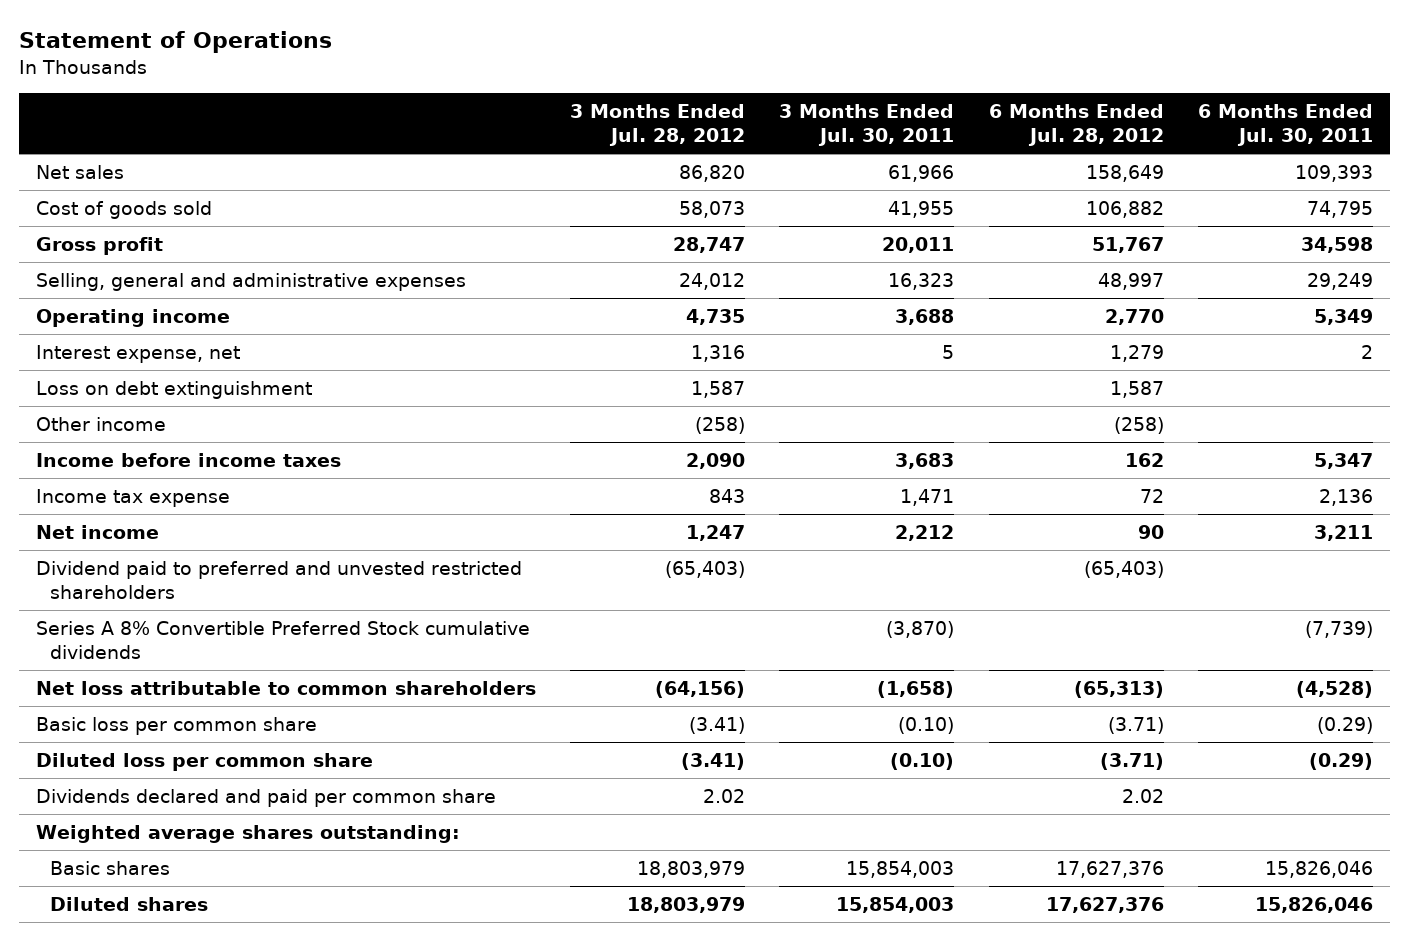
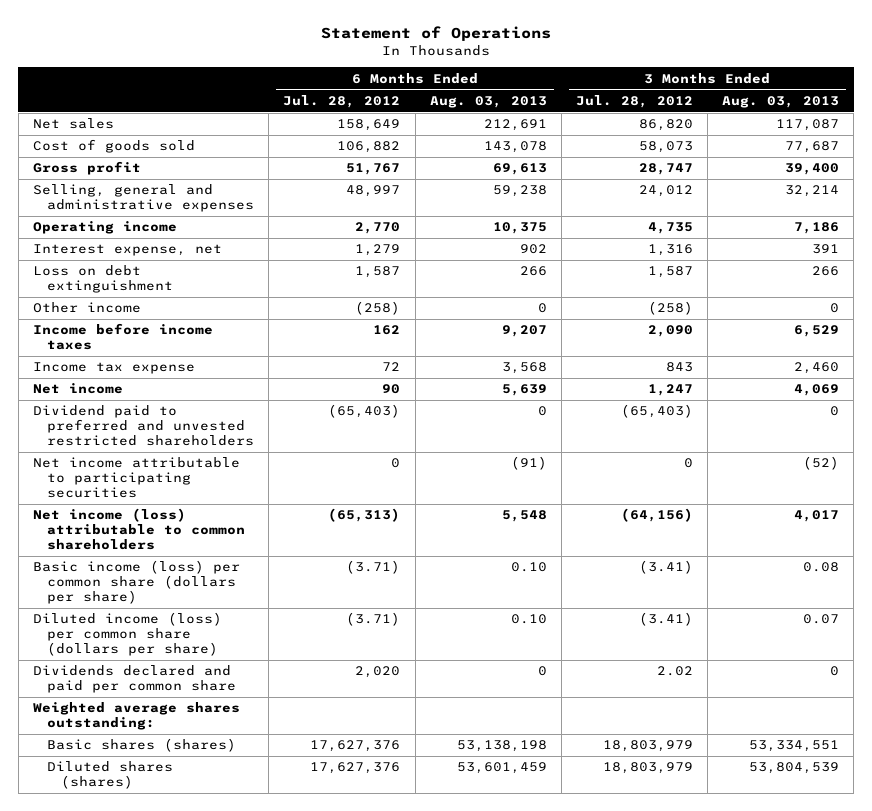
- | 3 Months Ended Jul. 28, 2012 | 3 Months Ended Jul. 30, 2011 | 6 Months Ended Jul. 28, 2012 | 6 Months Ended Jul. 30, 2011
+ | 6 Months Ended Jul. 28, 2012 | 6 Months Ended Aug. 03, 2013 | 3 Months Ended Jul. 28, 2012 | 3 Months Ended Aug. 03, 2013
- Series A 8% Convertible Preferred Stock cumulative dividends | | (3,870) | | (7,739)
- Net loss attributable to common shareholders | (64,156) | (1,658) | (65,313) | (4,528)
- Basic loss per common share | (3.41) | (0.10) | (3.71) | (0.29)
- Diluted loss per common share | (3.41) | (0.10) | (3.71) | (0.29)
- Dividends declared and paid per common share | 2.02 | | 2.02 |
+ Net income attributable to participating securities | 0 | (91) | 0 | (52)
+ Net income (loss) attributable to common shareholders | (65,313) | 5,548 | (64,156) | 4,017
+ Basic income (loss) per common share (dollars per share) | (3.71) | 0.10 | (3.41) | 0.08
+ Diluted income (loss) per common share (dollars per share) | (3.71) | 0.10 | (3.41) | 0.07
+ Dividends declared and paid per common share | 2,020 | 0 | 2.02 | 0
- Basic shares | 18,803,979 | 15,854,003 | 17,627,376 | 15,826,046
- Diluted shares | 18,803,979 | 15,854,003 | 17,627,376 | 15,826,046
+ Basic shares (shares) | 17,627,376 | 53,138,198 | 18,803,979 | 53,334,551
+ Diluted shares (shares) | 17,627,376 | 53,601,459 | 18,803,979 | 53,804,539

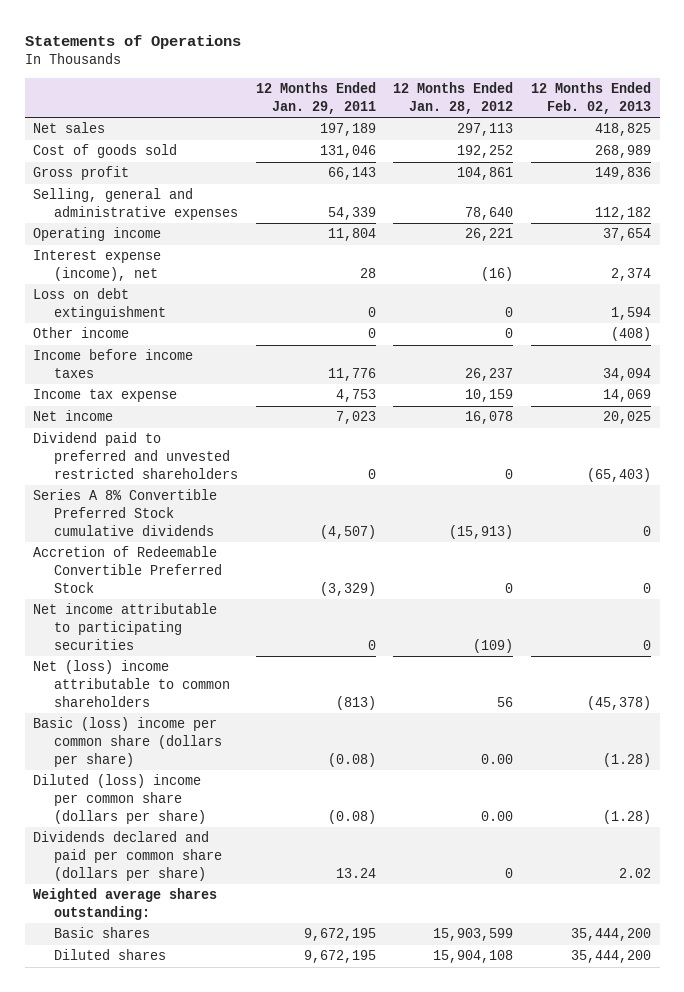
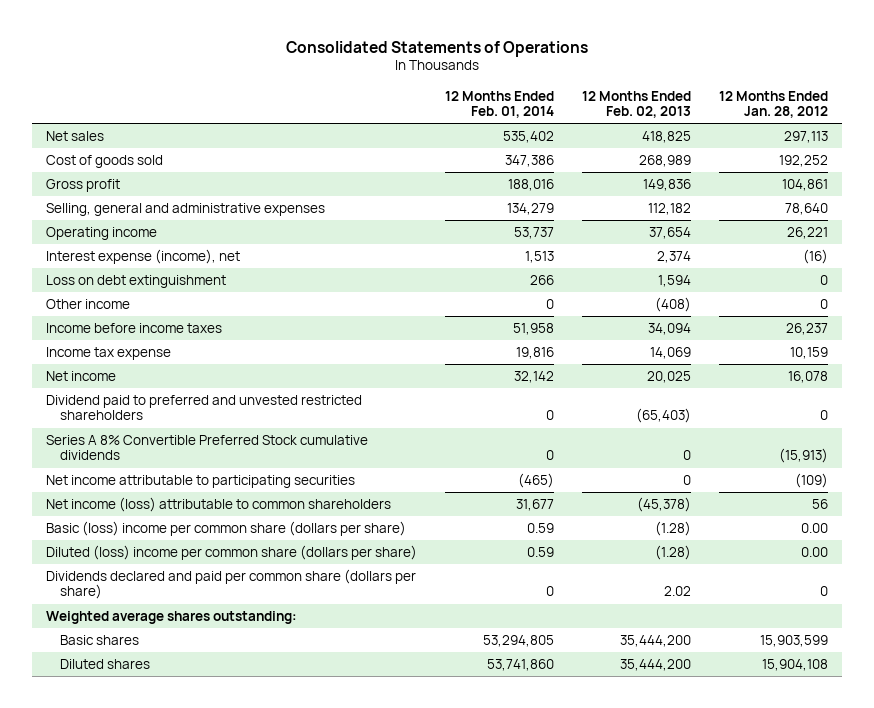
- Statements of Operations
+ Consolidated Statements of Operations
- | 12 Months Ended Jan. 29, 2011 | 12 Months Ended Jan. 28, 2012 | 12 Months Ended Feb. 02, 2013
+ | 12 Months Ended Feb. 01, 2014 | 12 Months Ended Feb. 02, 2013 | 12 Months Ended Jan. 28, 2012
- Accretion of Redeemable Convertible Preferred Stock | (3,329) | 0 | 0
- Net (loss) income attributable to common shareholders | (813) | 56 | (45,378)
+ Net income (loss) attributable to common shareholders | 31,677 | (45,378) | 56

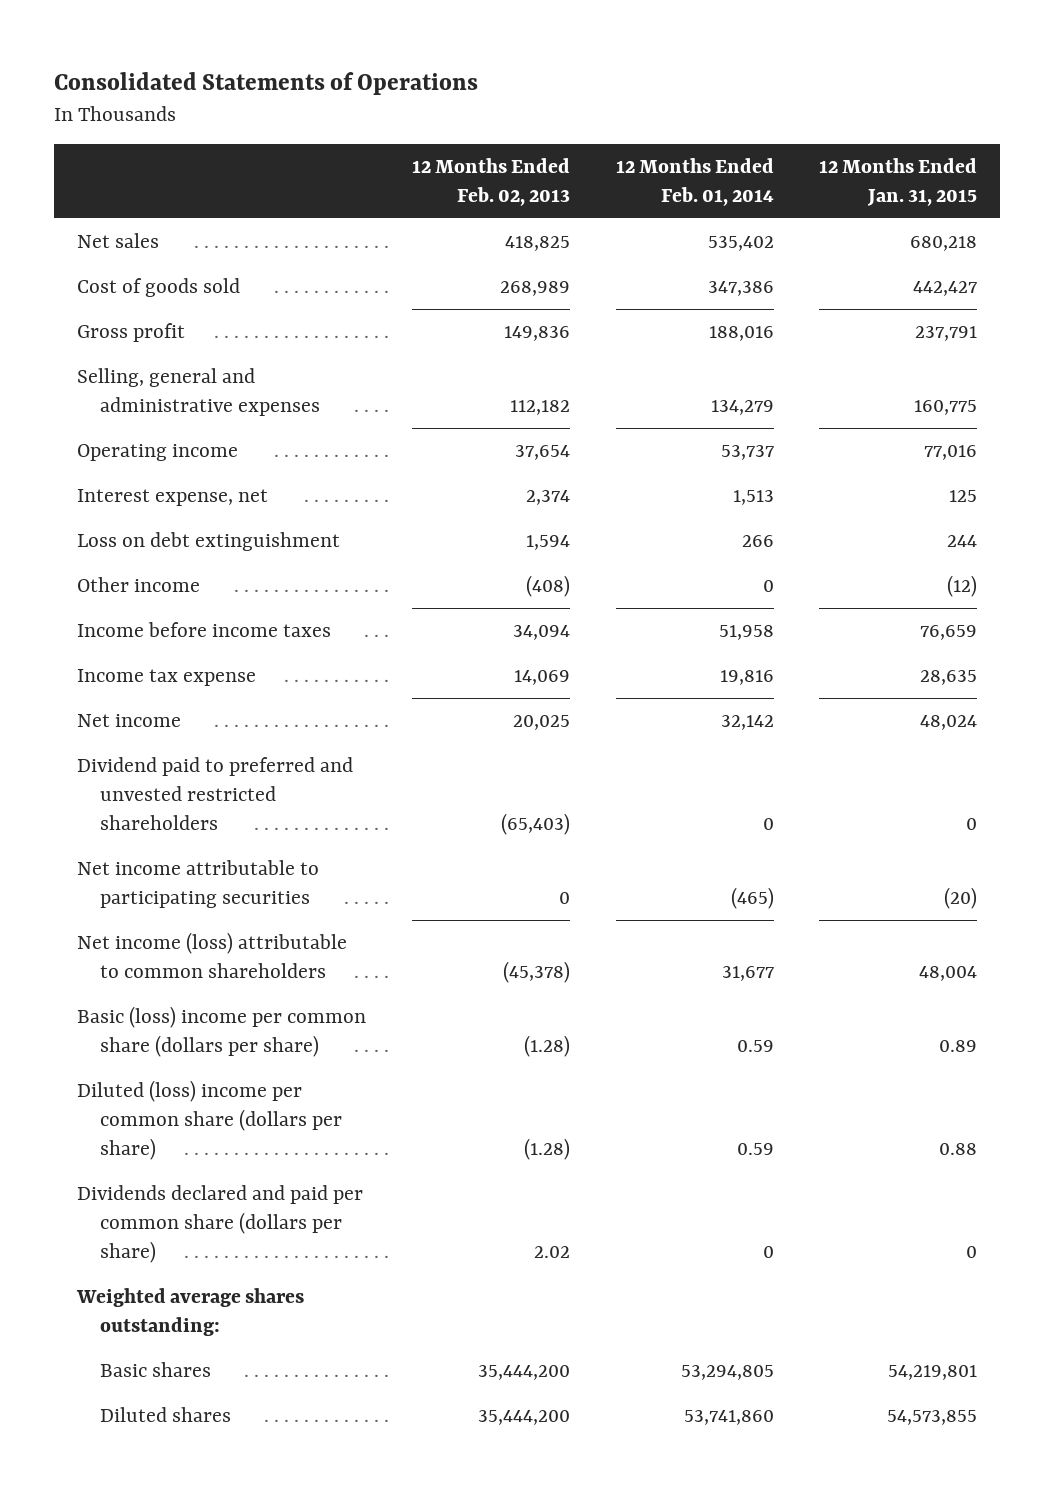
- | 12 Months Ended Feb. 01, 2014 | 12 Months Ended Feb. 02, 2013 | 12 Months Ended Jan. 28, 2012
+ | 12 Months Ended Feb. 02, 2013 | 12 Months Ended Feb. 01, 2014 | 12 Months Ended Jan. 31, 2015
- Interest expense (income), net | 1,513 | 2,374 | (16)
+ Interest expense, net | 2,374 | 1,513 | 125
- Series A 8% Convertible Preferred Stock cumulative dividends | 0 | 0 | (15,913)

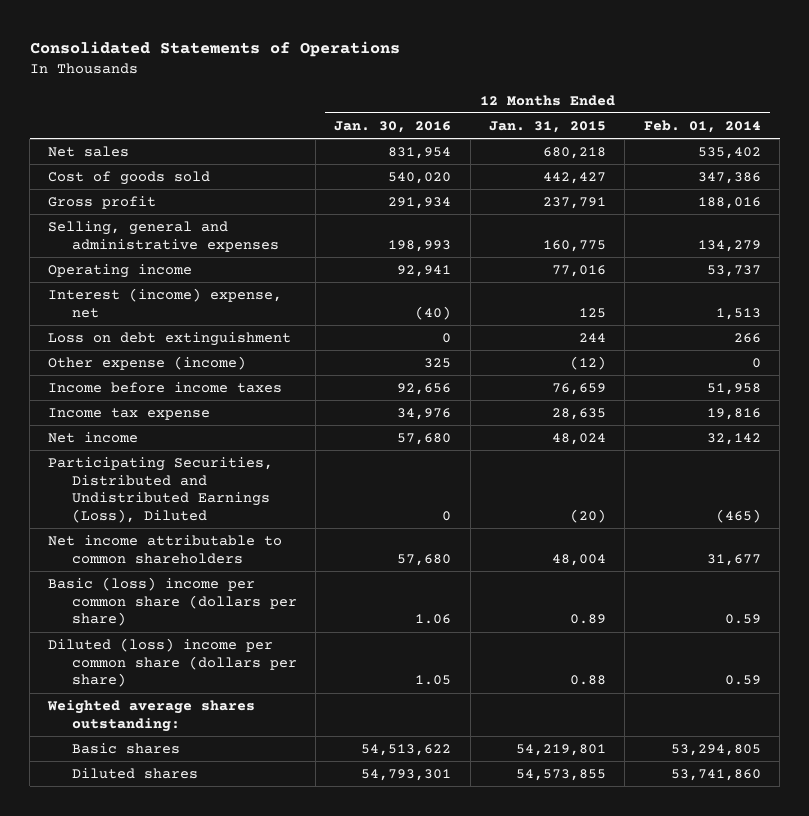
- | 12 Months Ended Feb. 02, 2013 | 12 Months Ended Feb. 01, 2014 | 12 Months Ended Jan. 31, 2015
+ | 12 Months Ended Jan. 30, 2016 | 12 Months Ended Jan. 31, 2015 | 12 Months Ended Feb. 01, 2014
- Interest expense, net | 2,374 | 1,513 | 125
+ Interest (income) expense, net | (40) | 125 | 1,513
- Other income | (408) | 0 | (12)
+ Other expense (income) | 325 | (12) | 0
- Dividend paid to preferred and unvested restricted shareholders | (65,403) | 0 | 0
- Net income attributable to participating securities | 0 | (465) | (20)
- Net income (loss) attributable to common shareholders | (45,378) | 31,677 | 48,004
+ Participating Securities, Distributed and Undistributed Earnings (Loss), Diluted | 0 | (20) | (465)
+ Net income attributable to common shareholders | 57,680 | 48,004 | 31,677
- Dividends declared and paid per common share (dollars per share) | 2.02 | 0 | 0

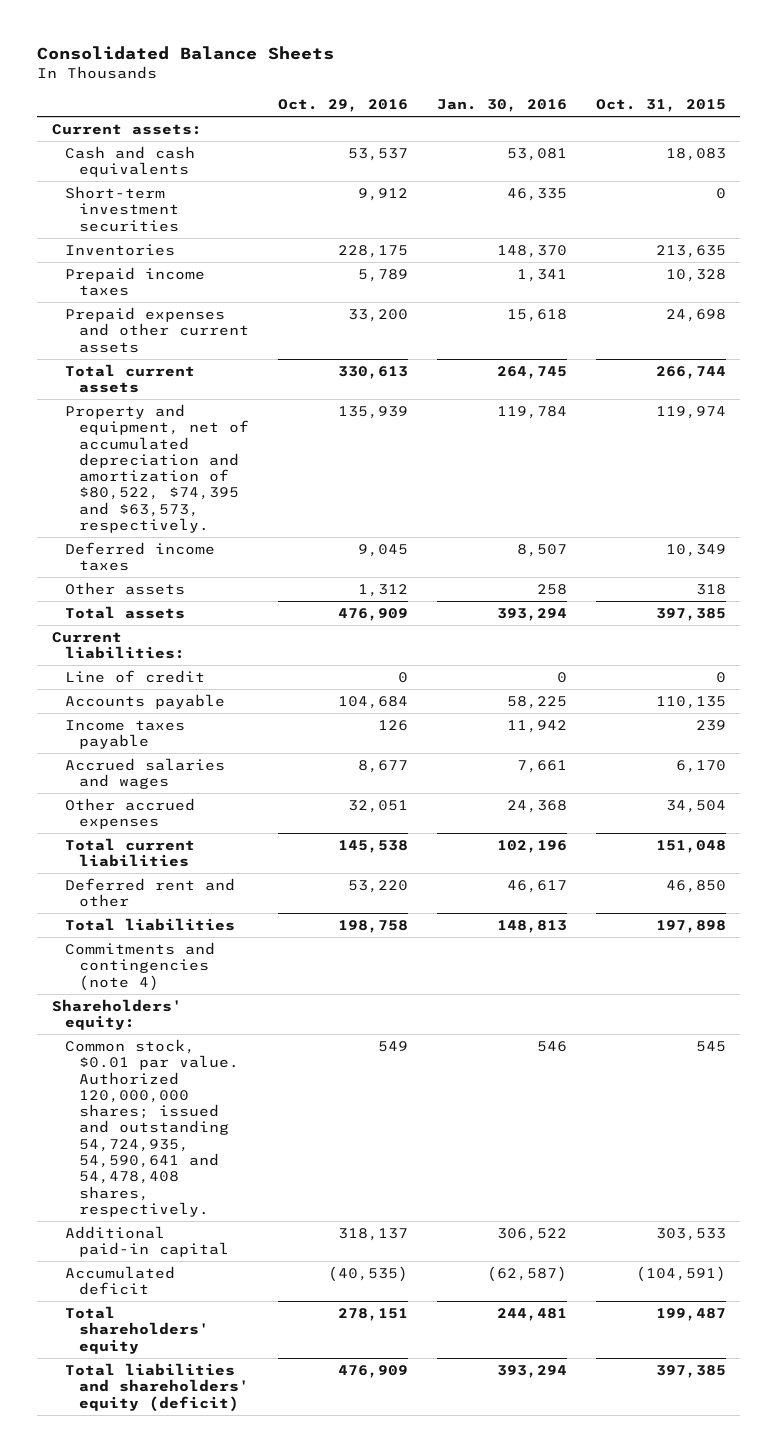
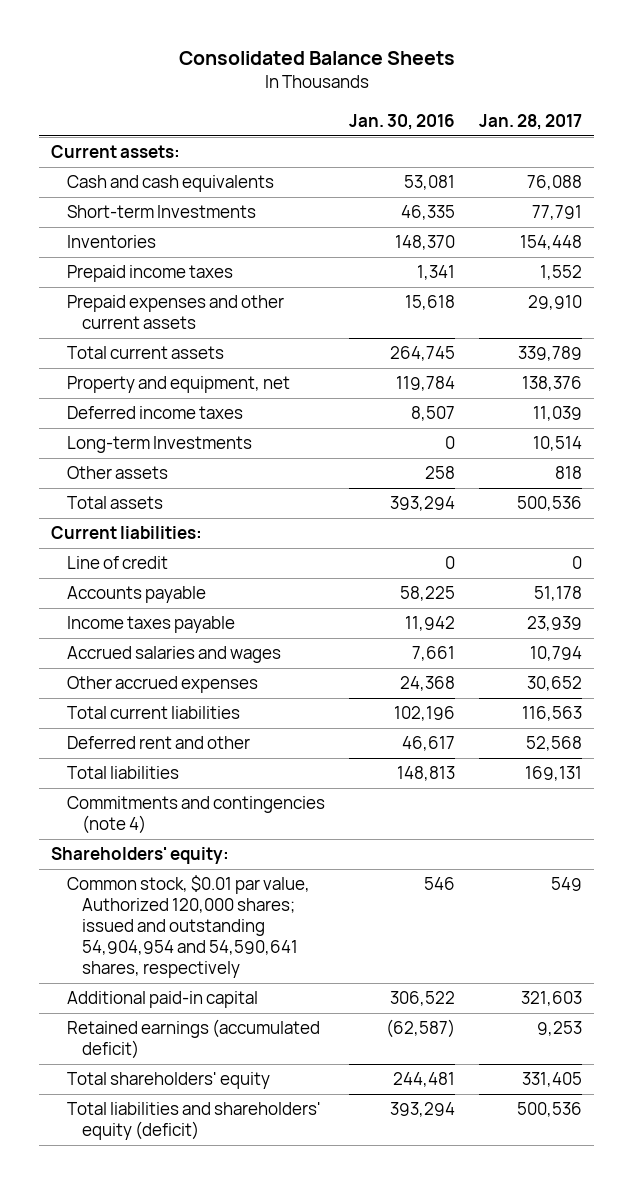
- | Oct. 29, 2016 | Jan. 30, 2016 | Oct. 31, 2015
+ | Jan. 30, 2016 | Jan. 28, 2017
- Short-term investment securities | 9,912 | 46,335 | 0
+ Short-term Investments | 46,335 | 77,791
- Property and equipment, net of accumulated depreciation and amortization of $80,522, $74,395 and $63,573, respectively. | 135,939 | 119,784 | 119,974
+ Property and equipment, net | 119,784 | 138,376
+ Long-term Investments | 0 | 10,514
- Common stock, $0.01 par value. Authorized 120,000,000 shares; issued and outstanding 54,724,935, 54,590,641 and 54,478,408 shares, respectively. | 549 | 546 | 545
+ Common stock, $0.01 par value, Authorized 120,000 shares; issued and outstanding 54,904,954 and 54,590,641 shares, respectively | 546 | 549
- Accumulated deficit | (40,535) | (62,587) | (104,591)
+ Retained earnings (accumulated deficit) | (62,587) | 9,253

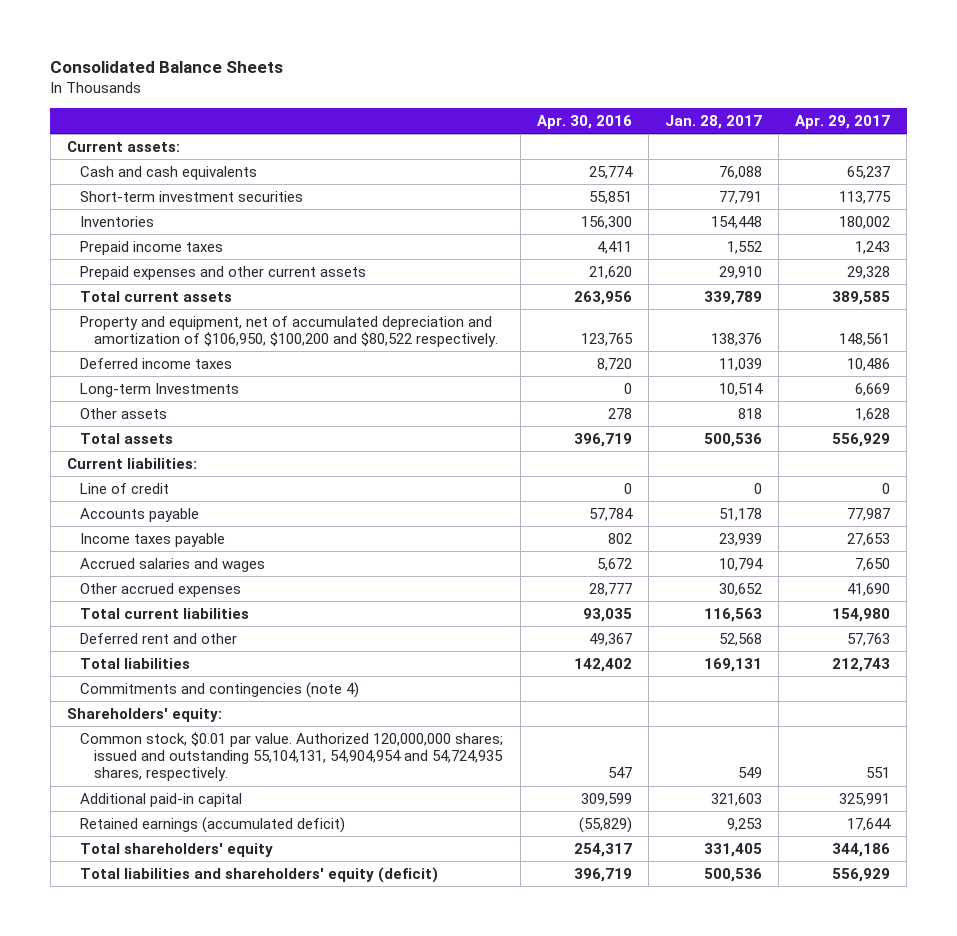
- | Jan. 30, 2016 | Jan. 28, 2017
+ | Apr. 30, 2016 | Jan. 28, 2017 | Apr. 29, 2017
- Short-term Investments | 46,335 | 77,791
+ Short-term investment securities | 55,851 | 77,791 | 113,775
- Property and equipment, net | 119,784 | 138,376
+ Property and equipment, net of accumulated depreciation and amortization of $106,950, $100,200 and $80,522 respectively. | 123,765 | 138,376 | 148,561
- Common stock, $0.01 par value, Authorized 120,000 shares; issued and outstanding 54,904,954 and 54,590,641 shares, respectively | 546 | 549
+ Common stock, $0.01 par value. Authorized 120,000,000 shares; issued and outstanding 55,104,131, 54,904,954 and 54,724,935 shares, respectively. | 547 | 549 | 551

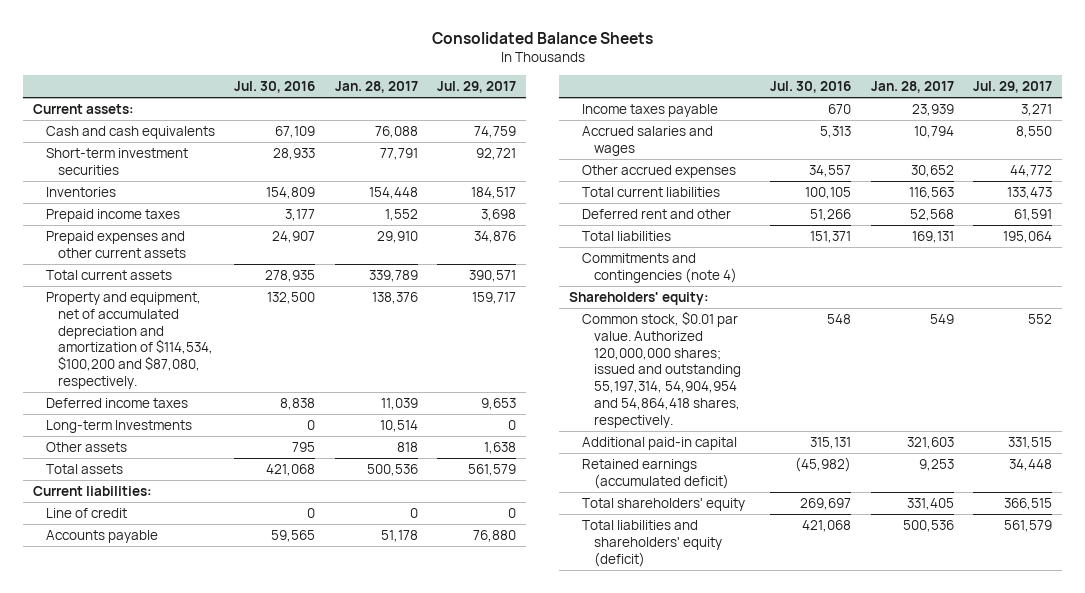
- | Apr. 30, 2016 | Jan. 28, 2017 | Apr. 29, 2017
+ | Jul. 30, 2016 | Jan. 28, 2017 | Jul. 29, 2017
- Property and equipment, net of accumulated depreciation and amortization of $106,950, $100,200 and $80,522 respectively. | 123,765 | 138,376 | 148,561
+ Property and equipment, net of accumulated depreciation and amortization of $114,534, $100,200 and $87,080, respectively. | 132,500 | 138,376 | 159,717
- Common stock, $0.01 par value. Authorized 120,000,000 shares; issued and outstanding 55,104,131, 54,904,954 and 54,724,935 shares, respectively. | 547 | 549 | 551
+ Common stock, $0.01 par value. Authorized 120,000,000 shares; issued and outstanding 55,197,314, 54,904,954 and 54,864,418 shares, respectively. | 548 | 549 | 552

